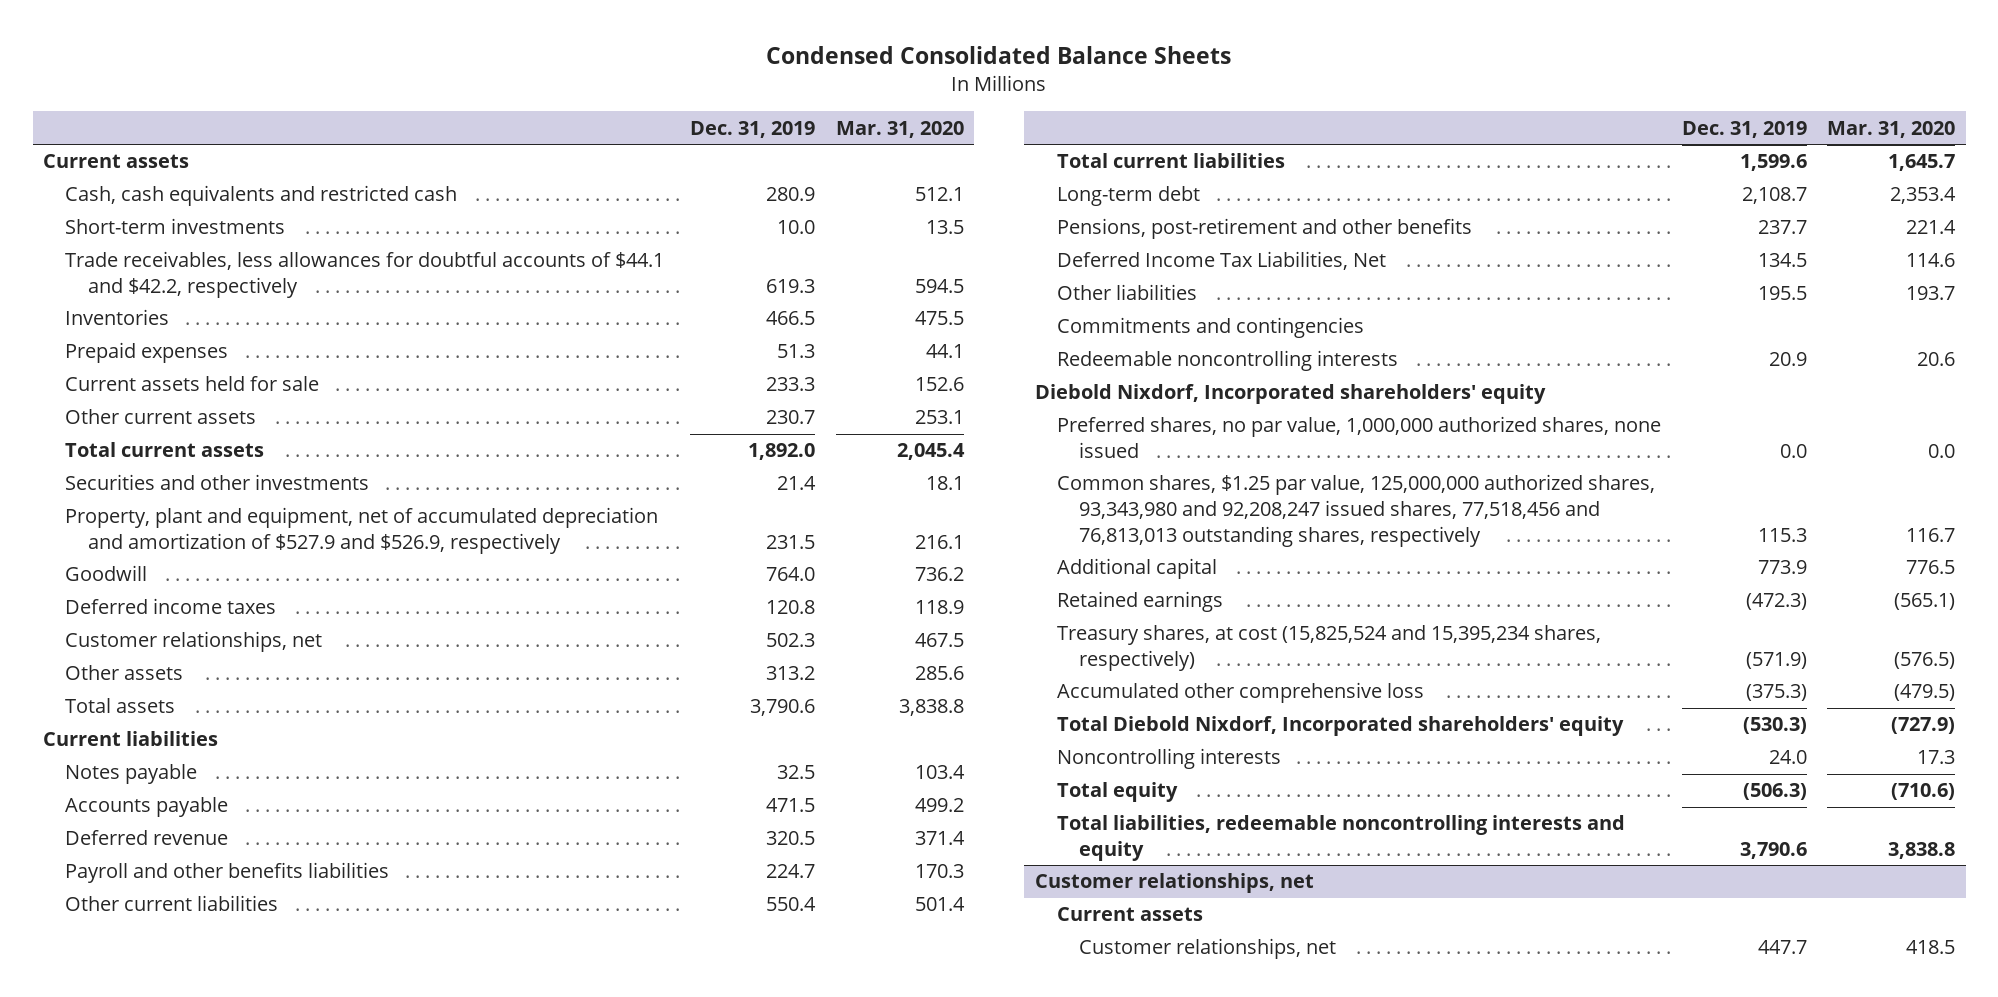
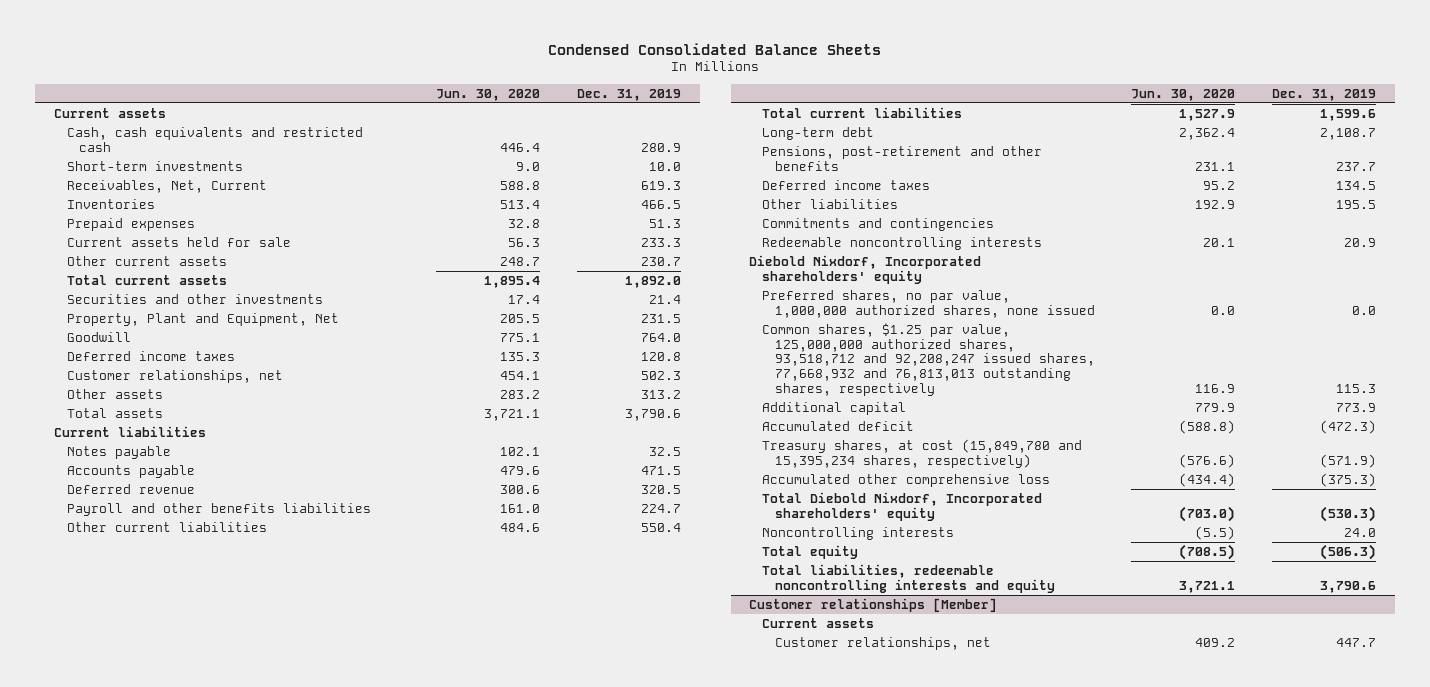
- | Dec. 31, 2019 | Mar. 31, 2020
+ | Jun. 30, 2020 | Dec. 31, 2019
- Trade receivables, less allowances for doubtful accounts of $44.1 and $42.2, respectively | 619.3 | 594.5
+ Receivables, Net, Current | 588.8 | 619.3
- Property, plant and equipment, net of accumulated depreciation and amortization of $527.9 and $526.9, respectively | 231.5 | 216.1
+ Property, Plant and Equipment, Net | 205.5 | 231.5
- Deferred Income Tax Liabilities, Net | 134.5 | 114.6
+ Deferred income taxes | 95.2 | 134.5
- Common shares, $1.25 par value, 125,000,000 authorized shares, 93,343,980 and 92,208,247 issued shares, 77,518,456 and 76,813,013 outstanding shares, respectively | 115.3 | 116.7
+ Common shares, $1.25 par value, 125,000,000 authorized shares, 93,518,712 and 92,208,247 issued shares, 77,668,932 and 76,813,013 outstanding shares, respectively | 116.9 | 115.3
- Retained earnings | (472.3) | (565.1)
- Treasury shares, at cost (15,825,524 and 15,395,234 shares, respectively) | (571.9) | (576.5)
+ Accumulated deficit | (588.8) | (472.3)
+ Treasury shares, at cost (15,849,780 and 15,395,234 shares, respectively) | (576.6) | (571.9)
- Customer relationships, net
+ Customer relationships [Member]

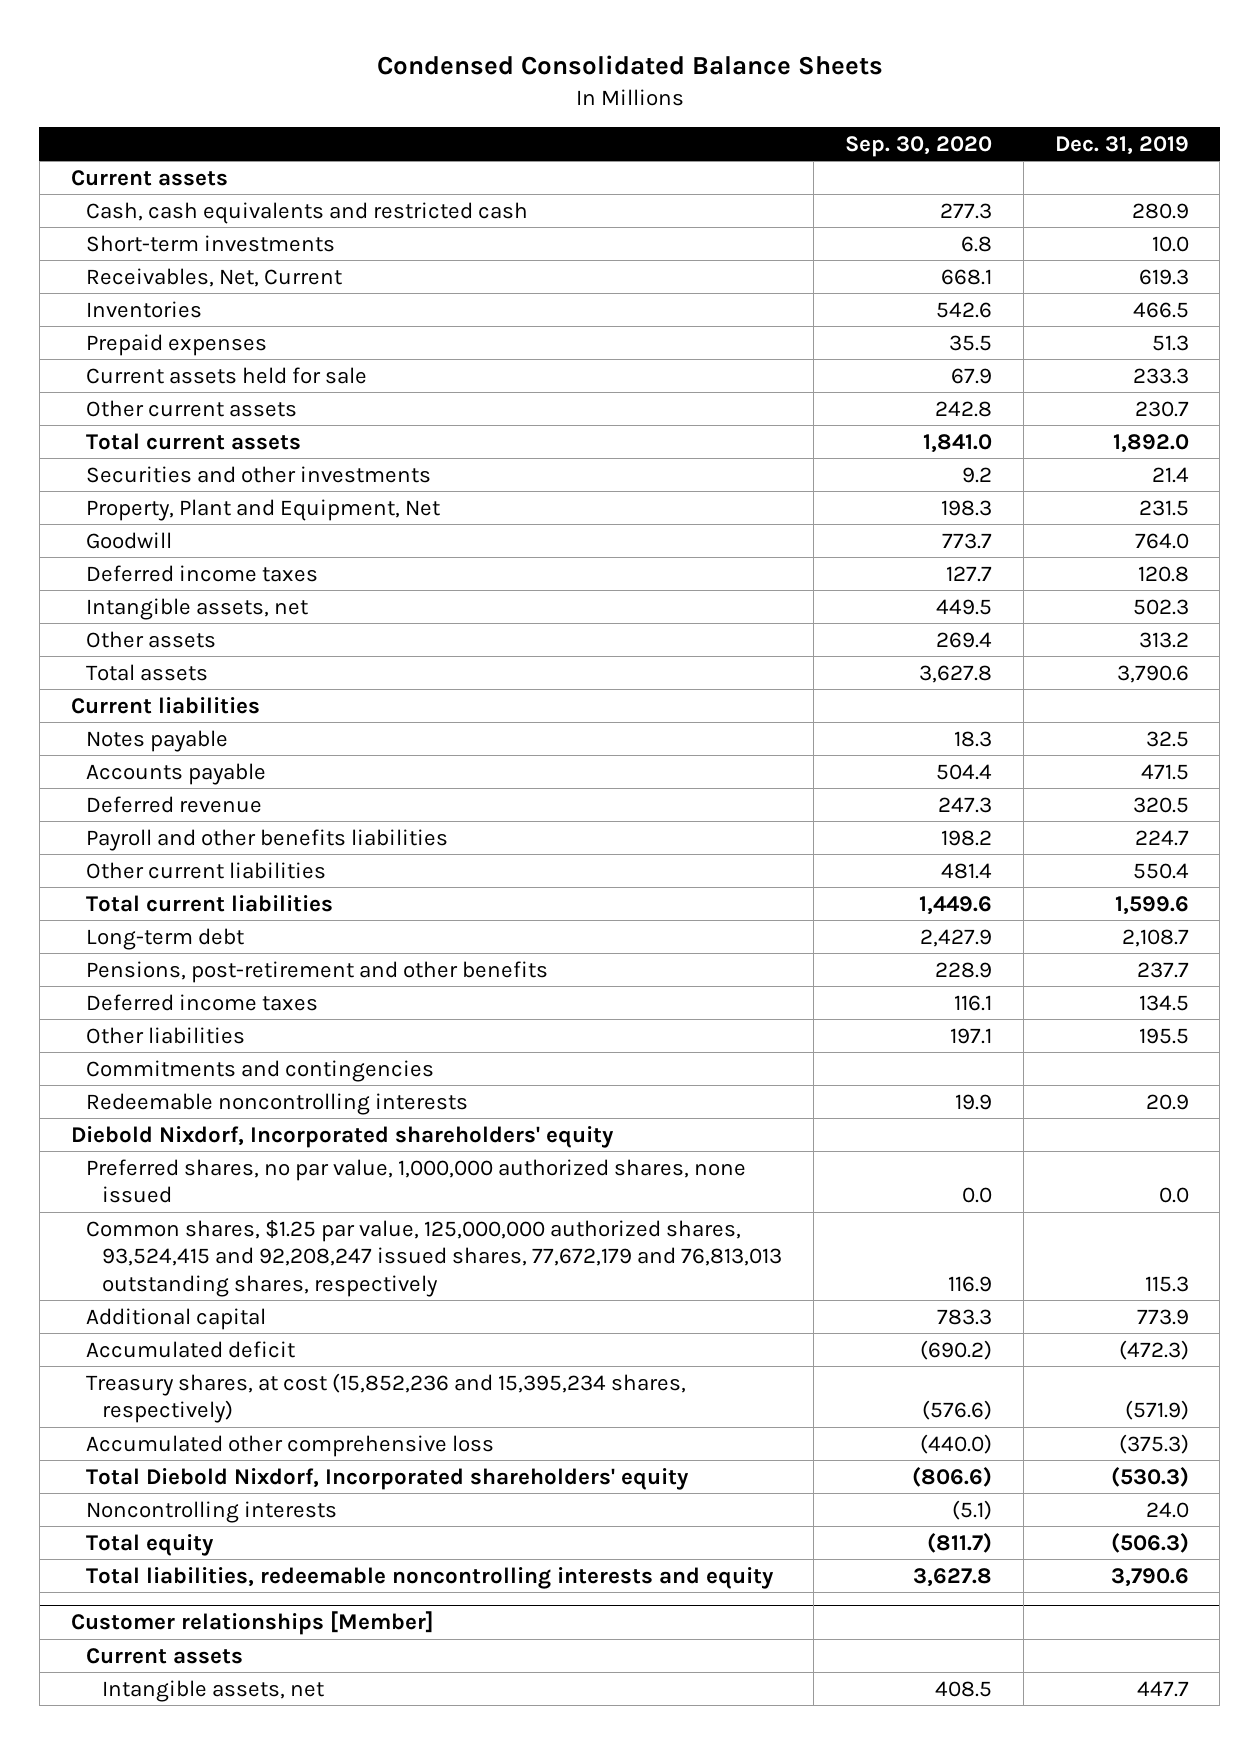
- | Jun. 30, 2020 | Dec. 31, 2019
+ | Sep. 30, 2020 | Dec. 31, 2019
- Customer relationships, net | 454.1 | 502.3
+ Intangible assets, net | 449.5 | 502.3
- Common shares, $1.25 par value, 125,000,000 authorized shares, 93,518,712 and 92,208,247 issued shares, 77,668,932 and 76,813,013 outstanding shares, respectively | 116.9 | 115.3
+ Common shares, $1.25 par value, 125,000,000 authorized shares, 93,524,415 and 92,208,247 issued shares, 77,672,179 and 76,813,013 outstanding shares, respectively | 116.9 | 115.3
- Treasury shares, at cost (15,849,780 and 15,395,234 shares, respectively) | (576.6) | (571.9)
+ Treasury shares, at cost (15,852,236 and 15,395,234 shares, respectively) | (576.6) | (571.9)
@ Customer relationships [Member]
- Customer relationships, net | 409.2 | 447.7
+ Intangible assets, net | 408.5 | 447.7

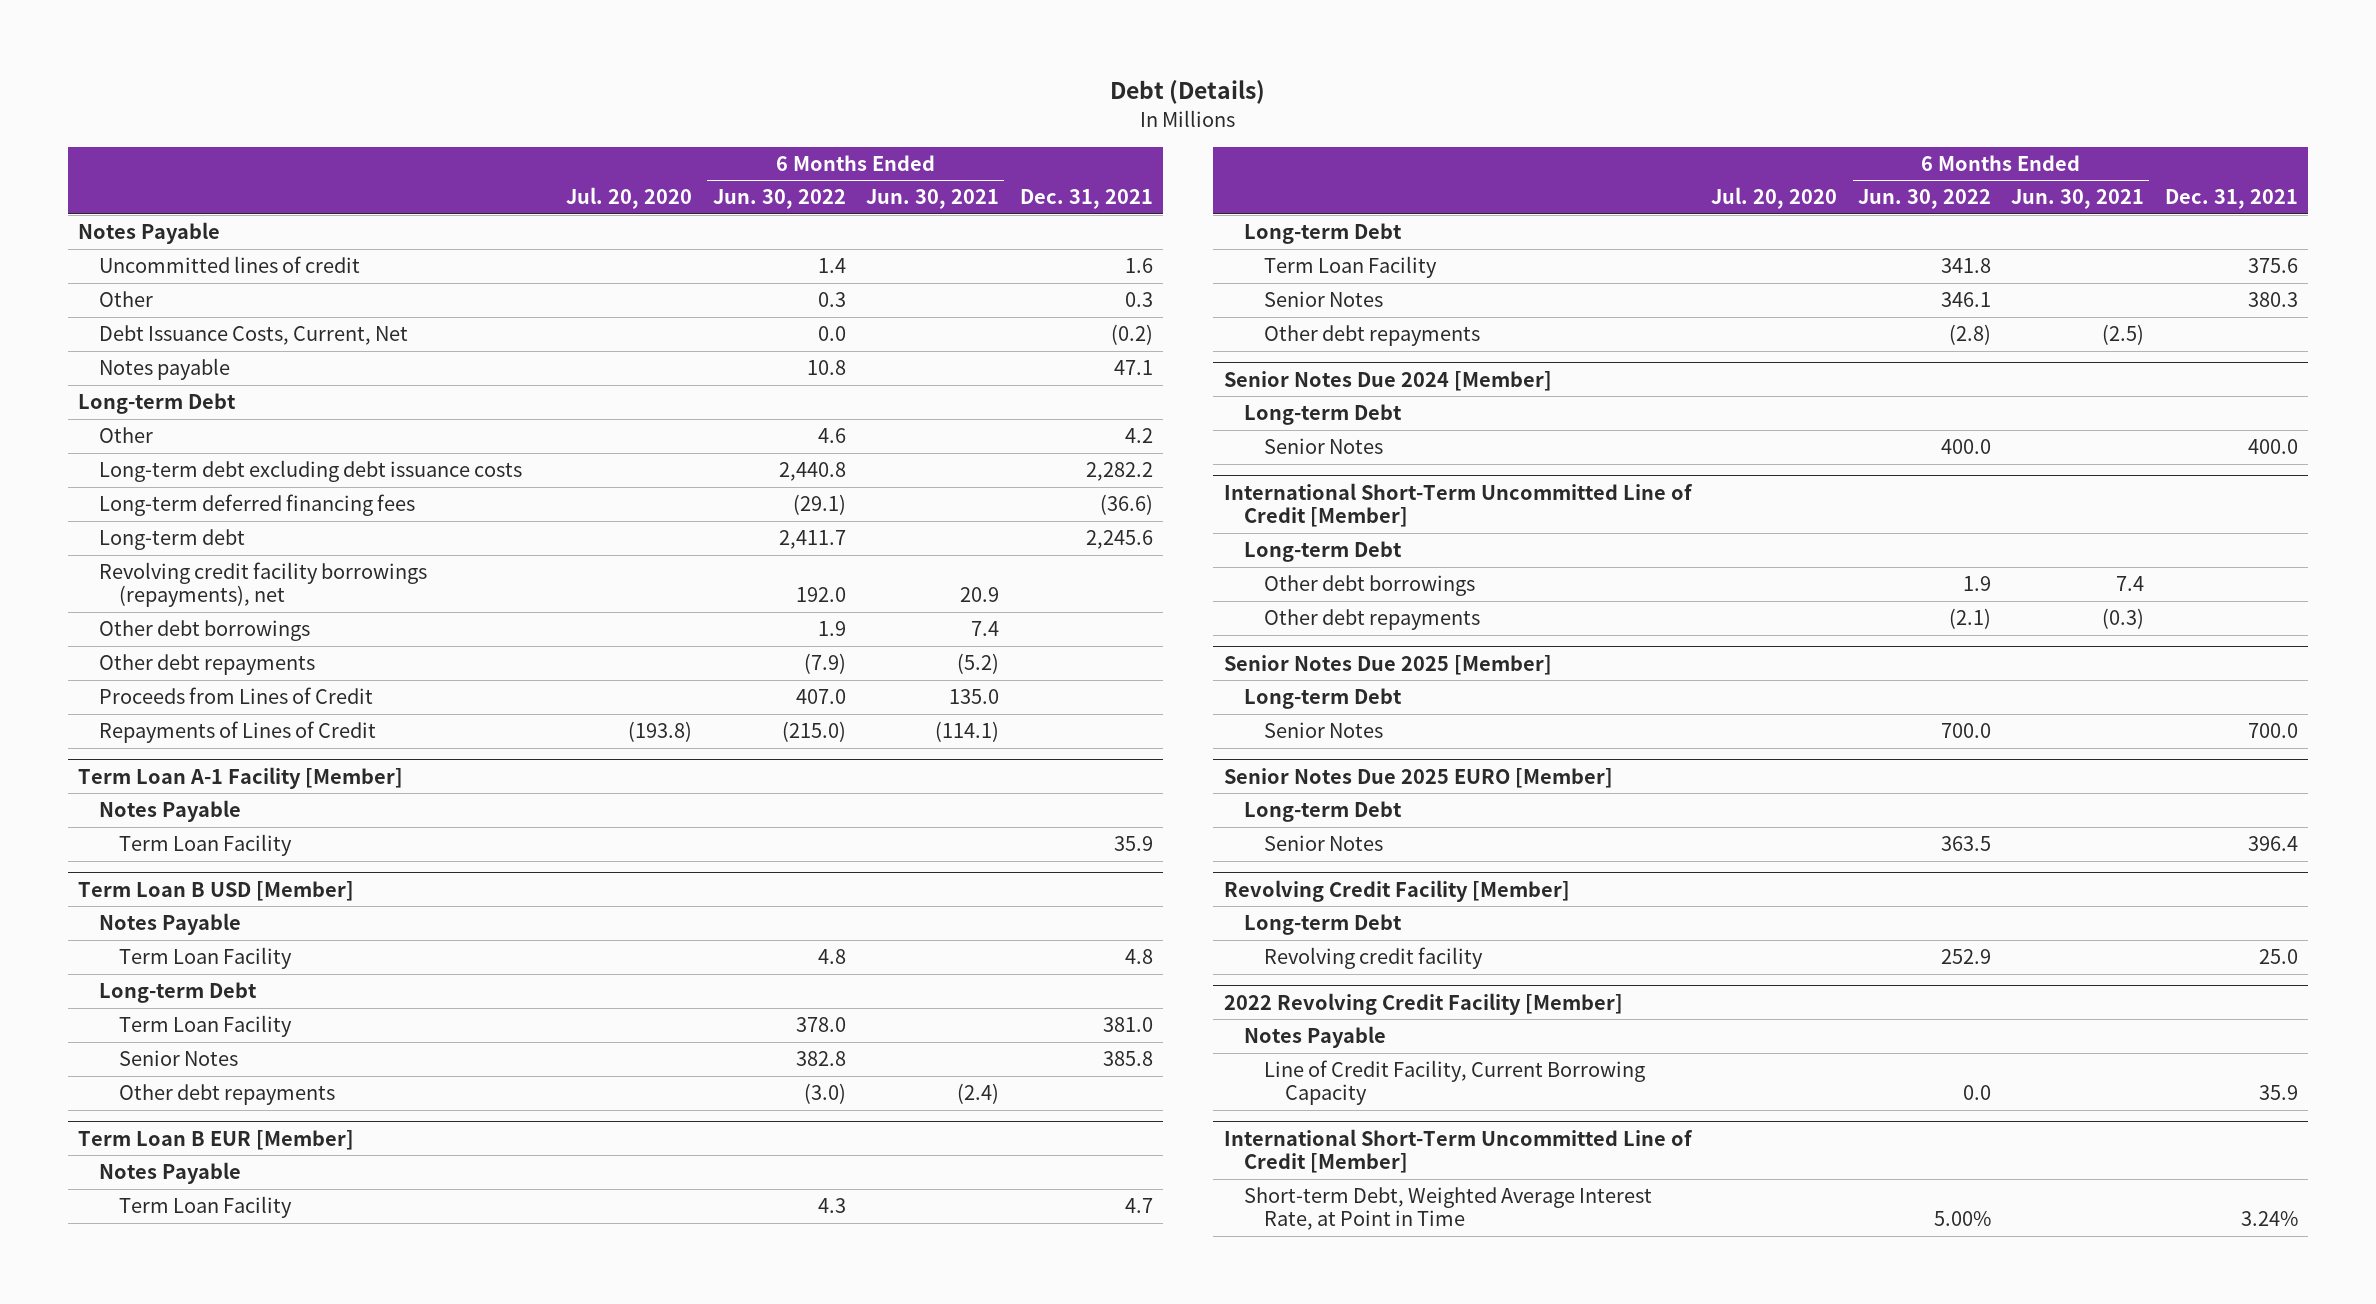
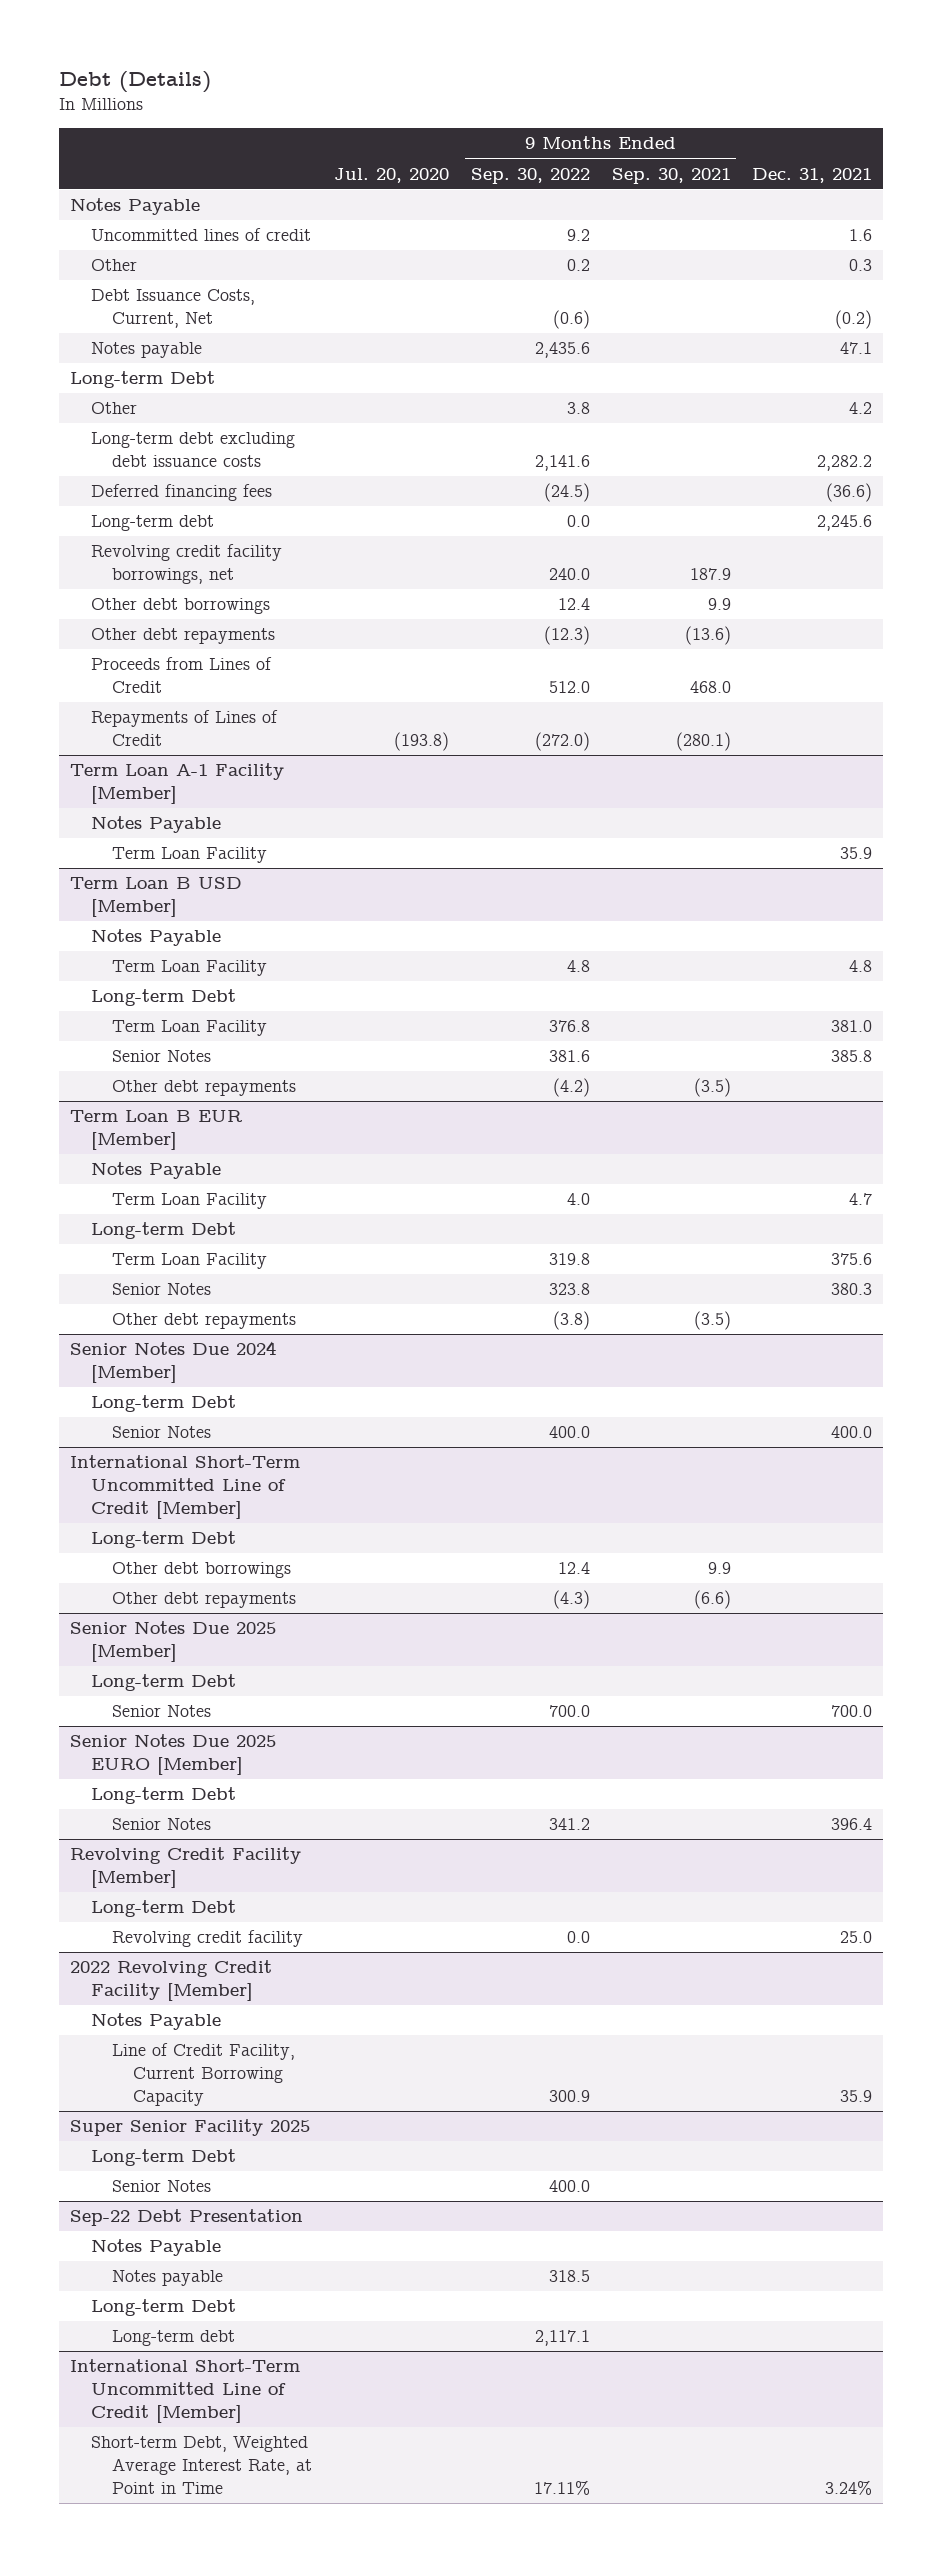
- | Jul. 20, 2020 | 6 Months Ended Jun. 30, 2022 | 6 Months Ended Jun. 30, 2021 | Dec. 31, 2021
+ | Jul. 20, 2020 | 9 Months Ended Sep. 30, 2022 | 9 Months Ended Sep. 30, 2021 | Dec. 31, 2021
- Long-term deferred financing fees | | (29.1) | | (36.6)
+ Deferred financing fees | | (24.5) | | (36.6)
- Revolving credit facility borrowings (repayments), net | | 192.0 | 20.9 |
+ Revolving credit facility borrowings, net | | 240.0 | 187.9 |
+ Super Senior Facility 2025
+ Long-term Debt
+ Senior Notes | | 400.0 | |
+ Sep-22 Debt Presentation
+ Notes Payable
+ Notes payable | | 318.5 | |
+ Long-term Debt
+ Long-term debt | | 2,117.1 | |

